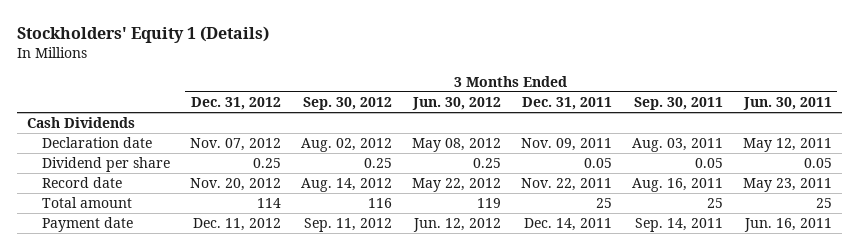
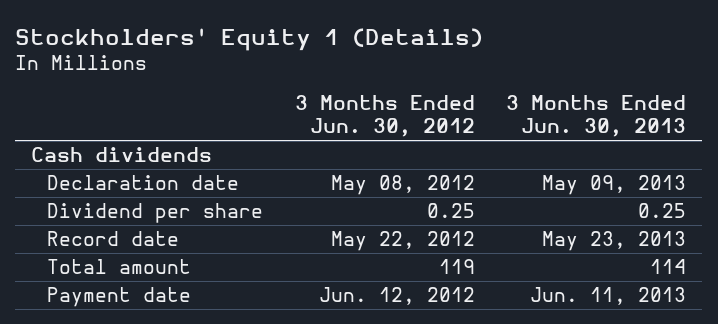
- | 3 Months Ended Dec. 31, 2012 | 3 Months Ended Sep. 30, 2012 | 3 Months Ended Jun. 30, 2012 | 3 Months Ended Dec. 31, 2011 | 3 Months Ended Sep. 30, 2011 | 3 Months Ended Jun. 30, 2011
+ | 3 Months Ended Jun. 30, 2012 | 3 Months Ended Jun. 30, 2013
- Cash Dividends
+ Cash dividends

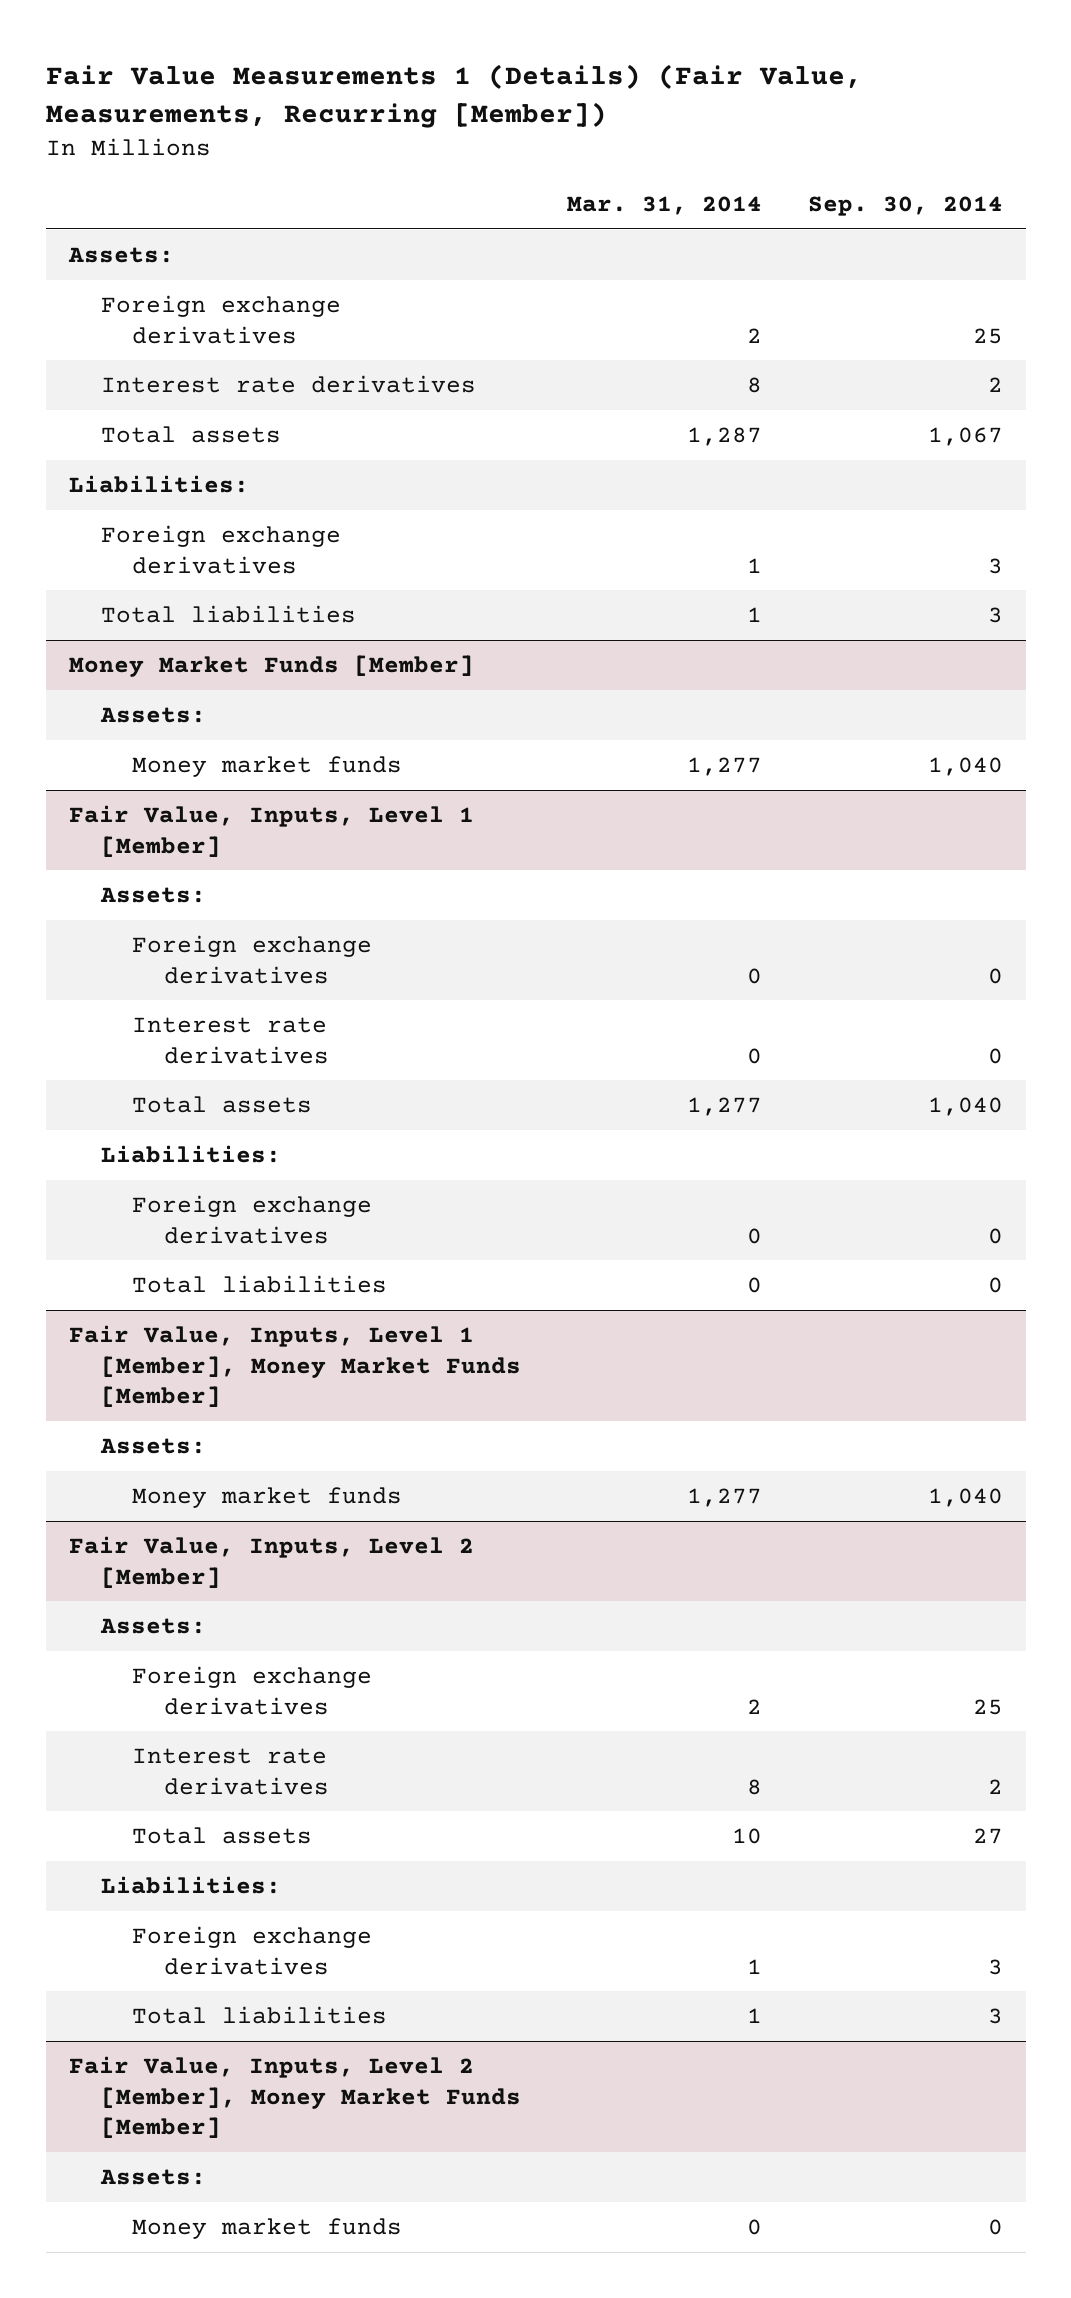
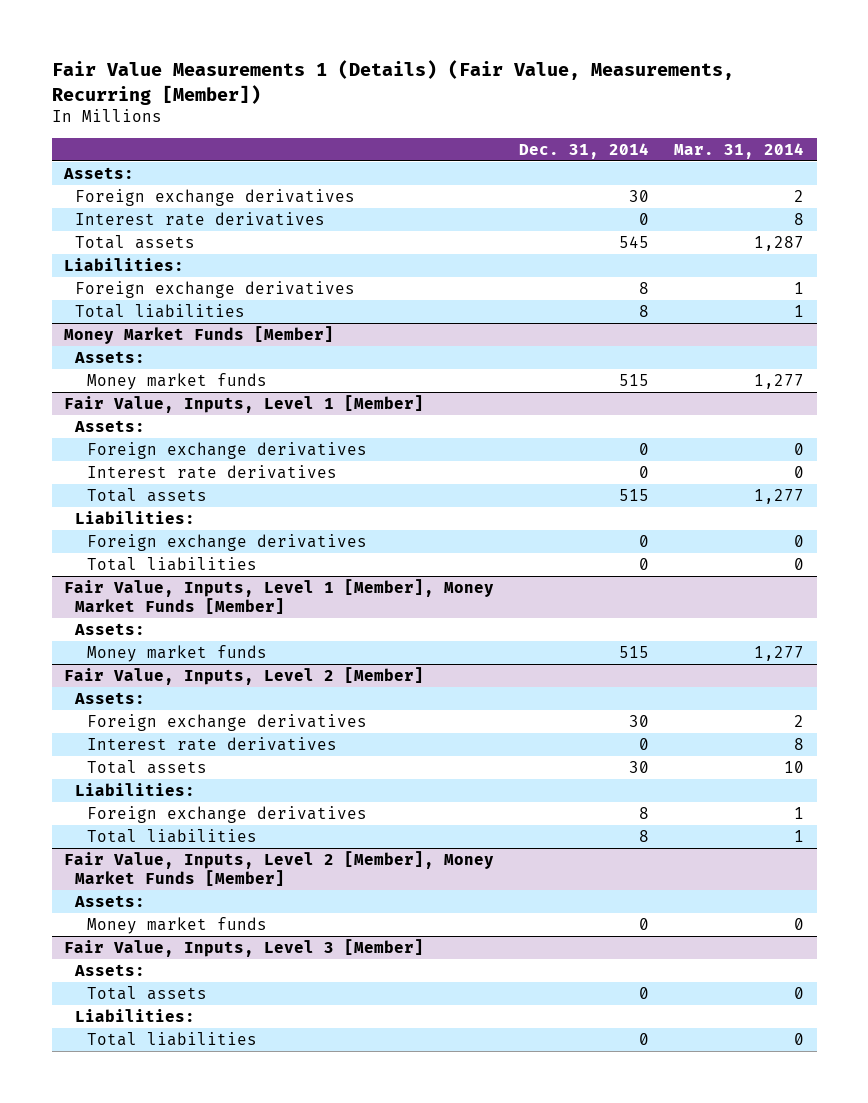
- | Mar. 31, 2014 | Sep. 30, 2014
+ | Dec. 31, 2014 | Mar. 31, 2014
+ Fair Value, Inputs, Level 3 [Member]
+ Assets:
+ Total assets | 0 | 0
+ Liabilities:
+ Total liabilities | 0 | 0

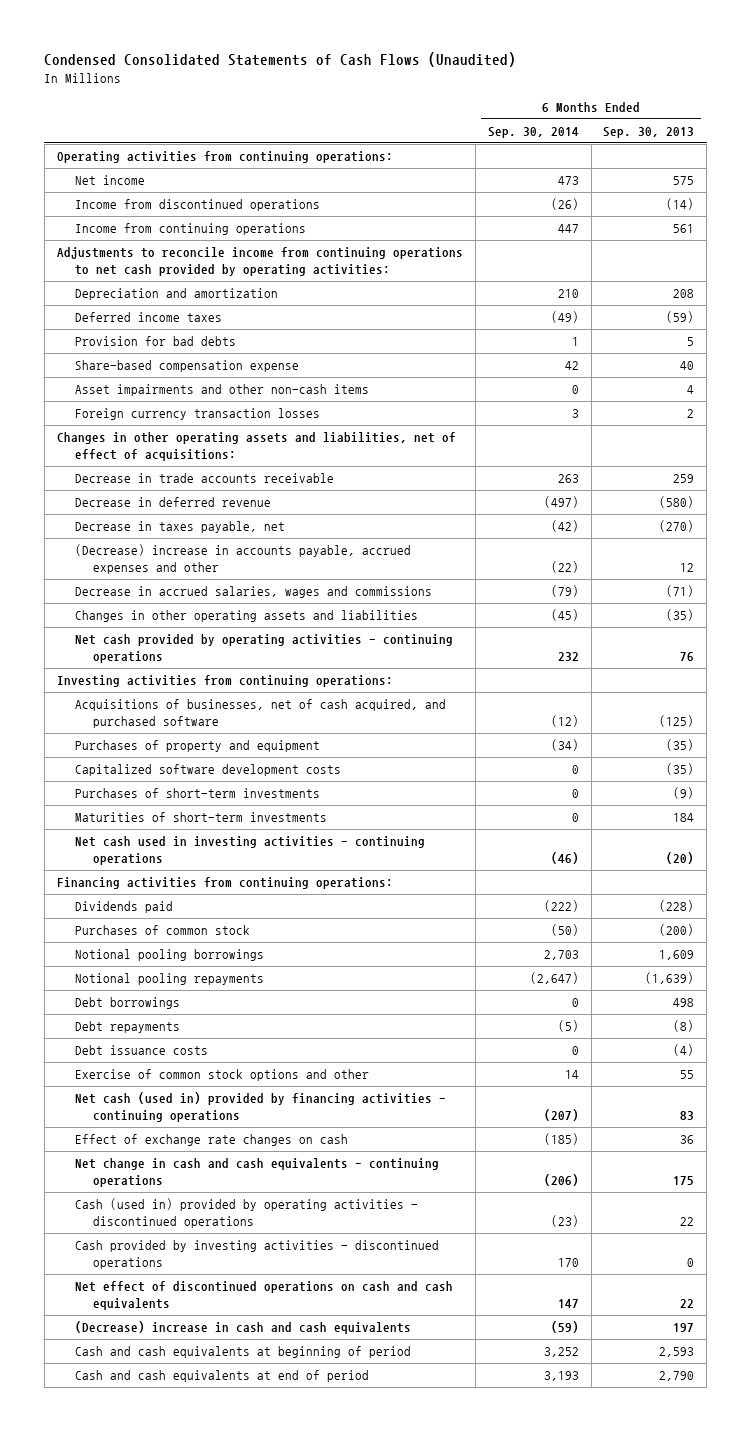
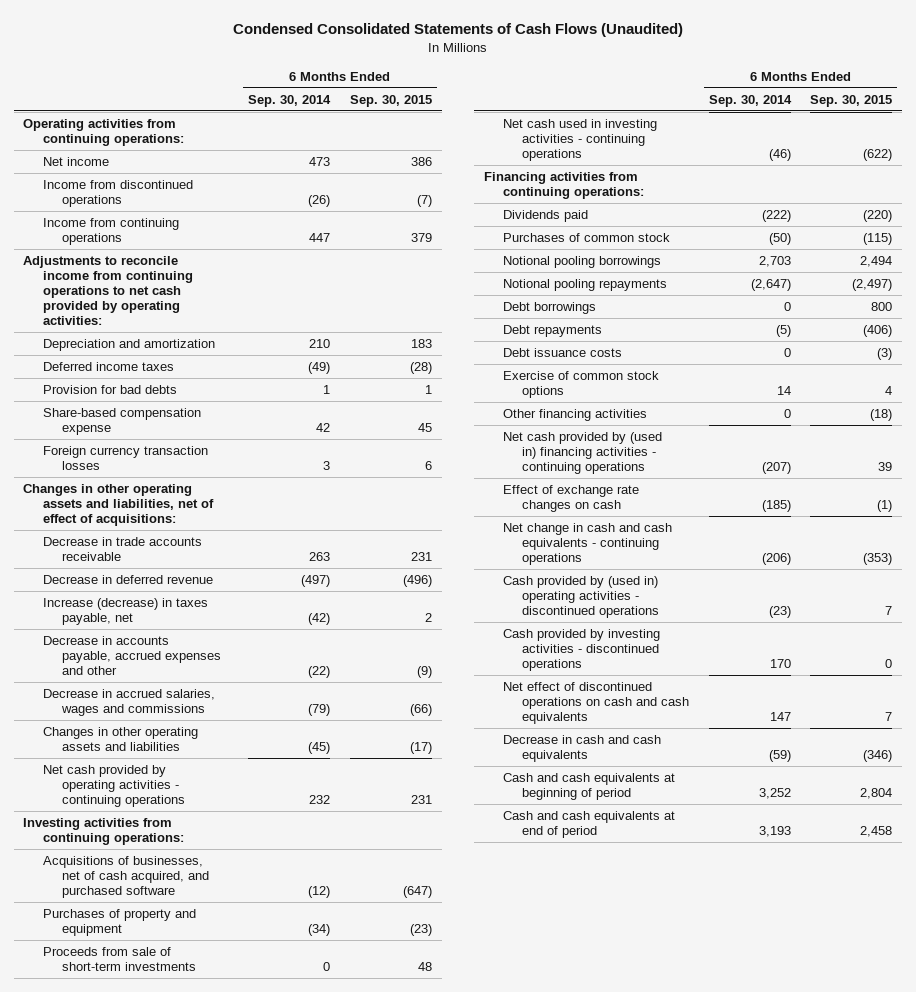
- | 6 Months Ended Sep. 30, 2014 | 6 Months Ended Sep. 30, 2013
+ | 6 Months Ended Sep. 30, 2014 | 6 Months Ended Sep. 30, 2015
- Asset impairments and other non-cash items | 0 | 4
- Decrease in taxes payable, net | (42) | (270)
- (Decrease) increase in accounts payable, accrued expenses and other | (22) | 12
+ Increase (decrease) in taxes payable, net | (42) | 2
+ Decrease in accounts payable, accrued expenses and other | (22) | (9)
- Capitalized software development costs | 0 | (35)
- Purchases of short-term investments | 0 | (9)
- Maturities of short-term investments | 0 | 184
+ Proceeds from sale of short-term investments | 0 | 48
- Exercise of common stock options and other | 14 | 55
- Net cash (used in) provided by financing activities - continuing operations | (207) | 83
+ Exercise of common stock options | 14 | 4
+ Other financing activities | 0 | (18)
+ Net cash provided by (used in) financing activities - continuing operations | (207) | 39
- Cash (used in) provided by operating activities - discontinued operations | (23) | 22
+ Cash provided by (used in) operating activities - discontinued operations | (23) | 7
- (Decrease) increase in cash and cash equivalents | (59) | 197
+ Decrease in cash and cash equivalents | (59) | (346)

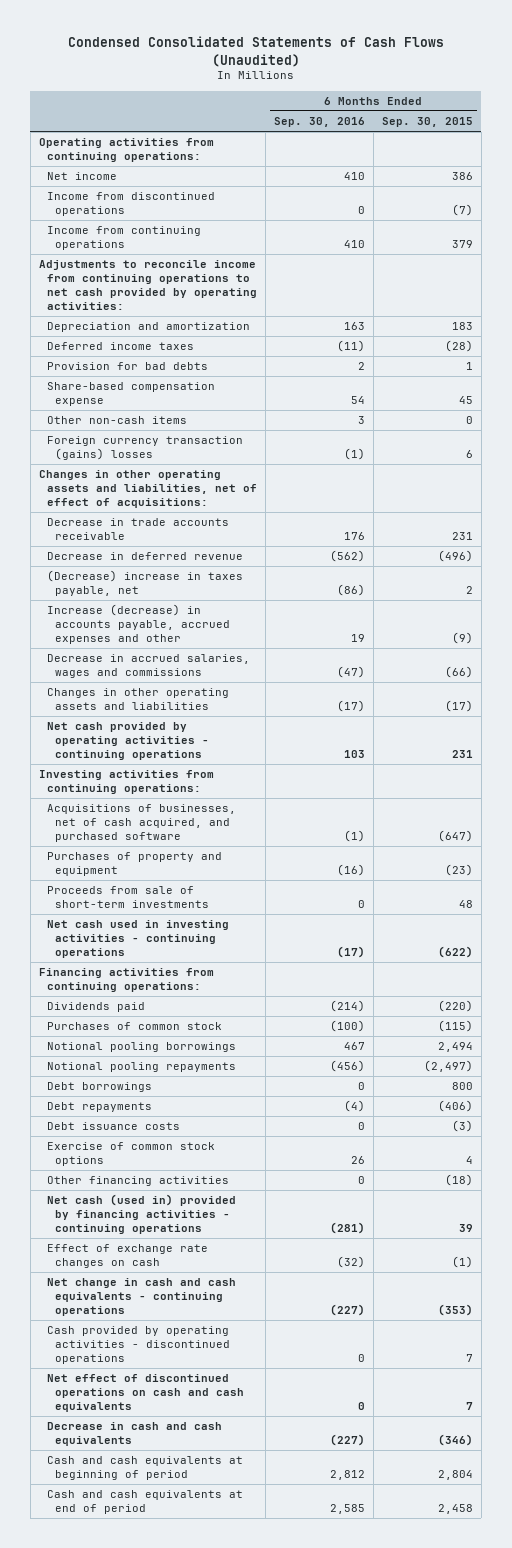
- | 6 Months Ended Sep. 30, 2014 | 6 Months Ended Sep. 30, 2015
+ | 6 Months Ended Sep. 30, 2016 | 6 Months Ended Sep. 30, 2015
- Foreign currency transaction losses | 3 | 6
+ Other non-cash items | 3 | 0
+ Foreign currency transaction (gains) losses | (1) | 6
- Increase (decrease) in taxes payable, net | (42) | 2
- Decrease in accounts payable, accrued expenses and other | (22) | (9)
+ (Decrease) increase in taxes payable, net | (86) | 2
+ Increase (decrease) in accounts payable, accrued expenses and other | 19 | (9)
- Net cash provided by (used in) financing activities - continuing operations | (207) | 39
+ Net cash (used in) provided by financing activities - continuing operations | (281) | 39
- Cash provided by (used in) operating activities - discontinued operations | (23) | 7
- Cash provided by investing activities - discontinued operations | 170 | 0
+ Cash provided by operating activities - discontinued operations | 0 | 7

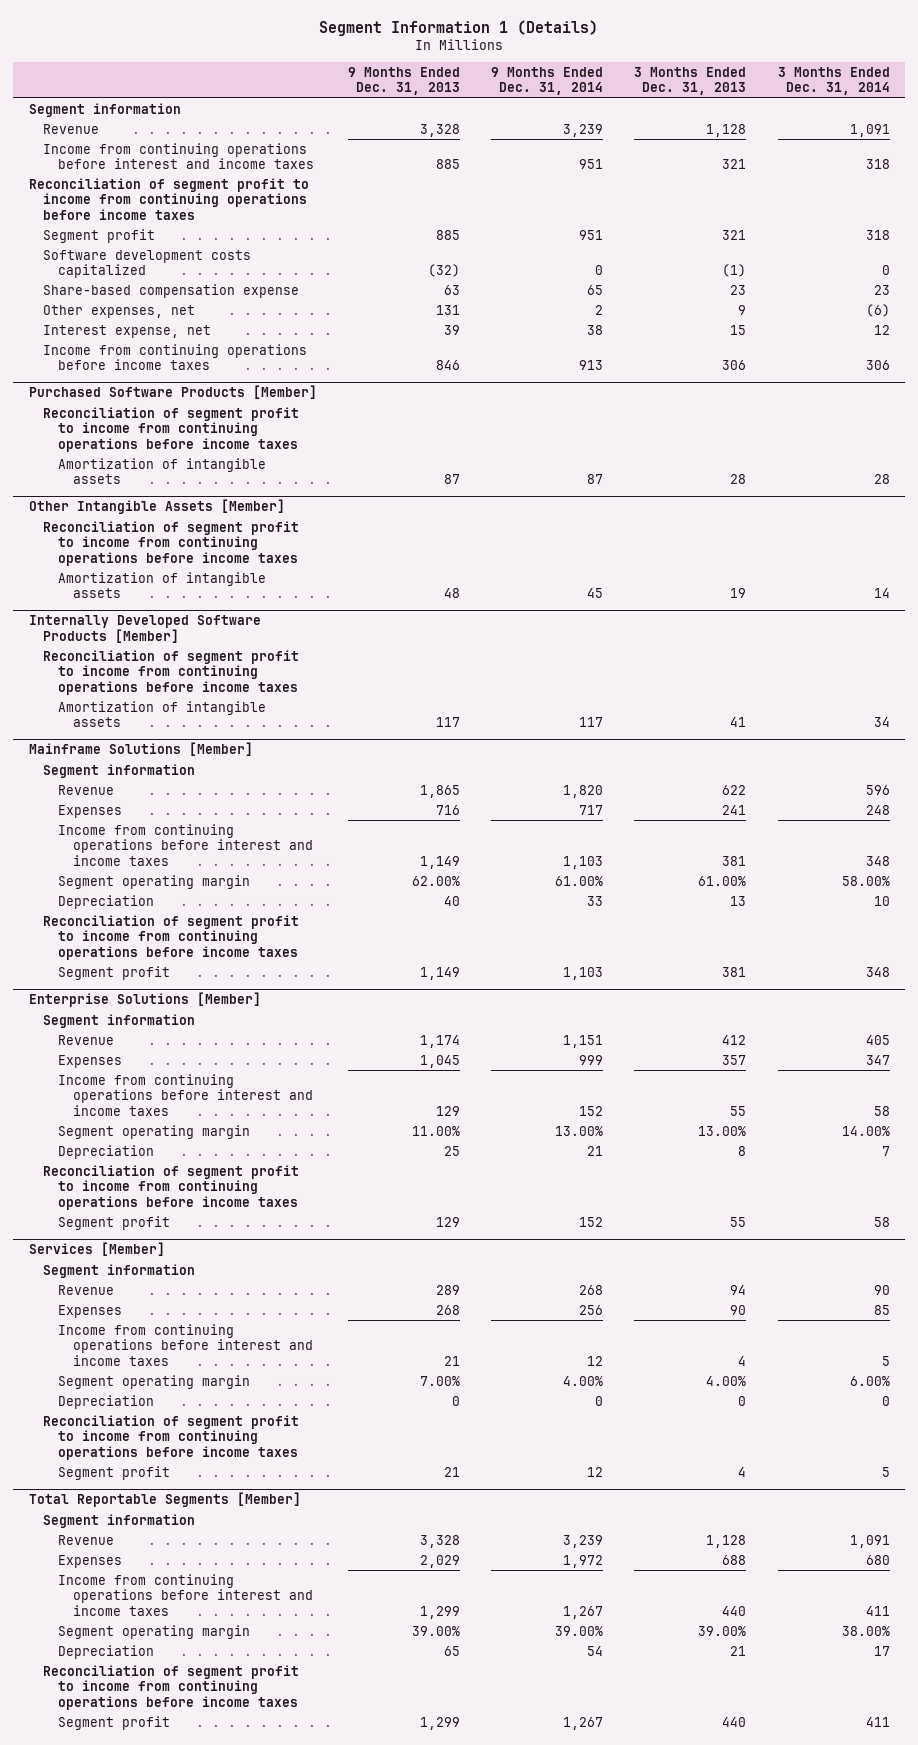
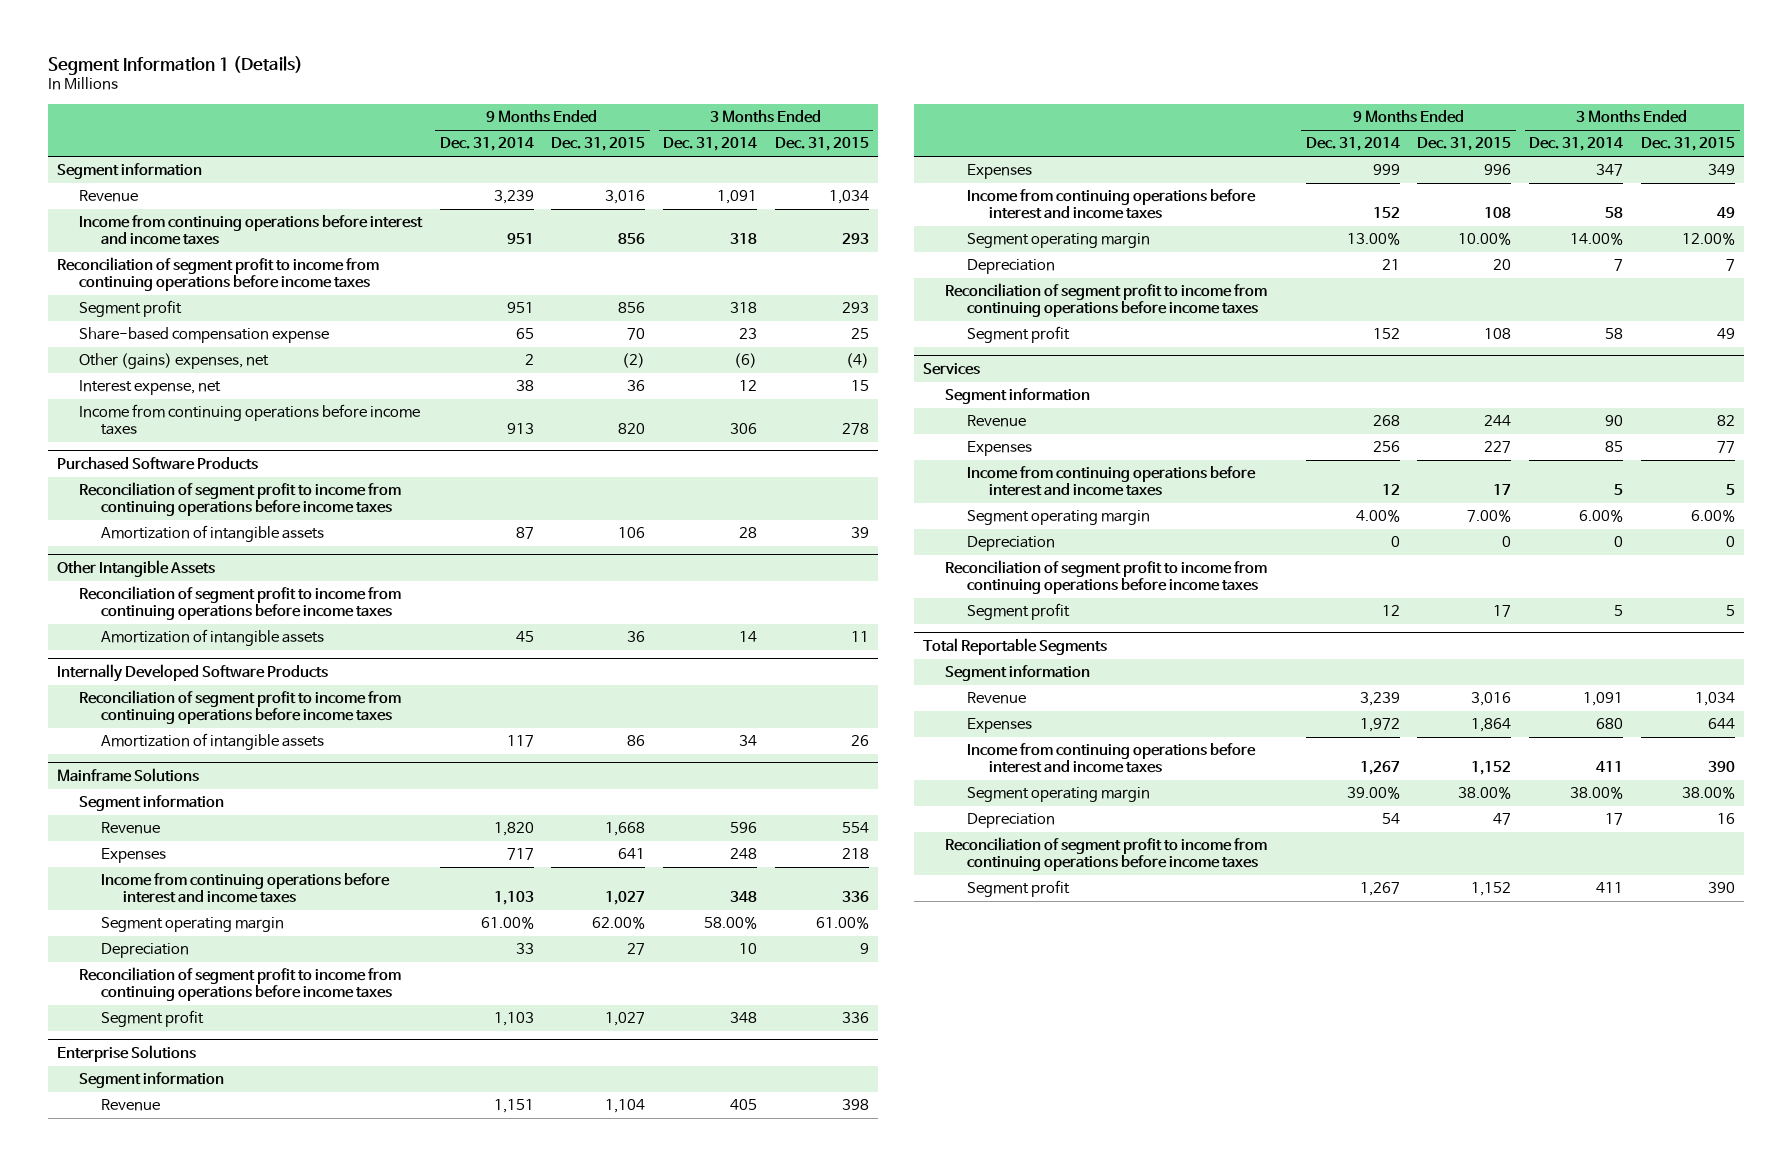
- | 9 Months Ended Dec. 31, 2013 | 9 Months Ended Dec. 31, 2014 | 3 Months Ended Dec. 31, 2013 | 3 Months Ended Dec. 31, 2014
+ | 9 Months Ended Dec. 31, 2014 | 9 Months Ended Dec. 31, 2015 | 3 Months Ended Dec. 31, 2014 | 3 Months Ended Dec. 31, 2015
- Software development costs capitalized | (32) | 0 | (1) | 0
- Other expenses, net | 131 | 2 | 9 | (6)
+ Other (gains) expenses, net | 2 | (2) | (6) | (4)
- Purchased Software Products [Member]
+ Purchased Software Products
- Other Intangible Assets [Member]
+ Other Intangible Assets
- Internally Developed Software Products [Member]
+ Internally Developed Software Products
- Mainframe Solutions [Member]
+ Mainframe Solutions
- Enterprise Solutions [Member]
+ Enterprise Solutions
- Services [Member]
+ Services
- Total Reportable Segments [Member]
+ Total Reportable Segments

